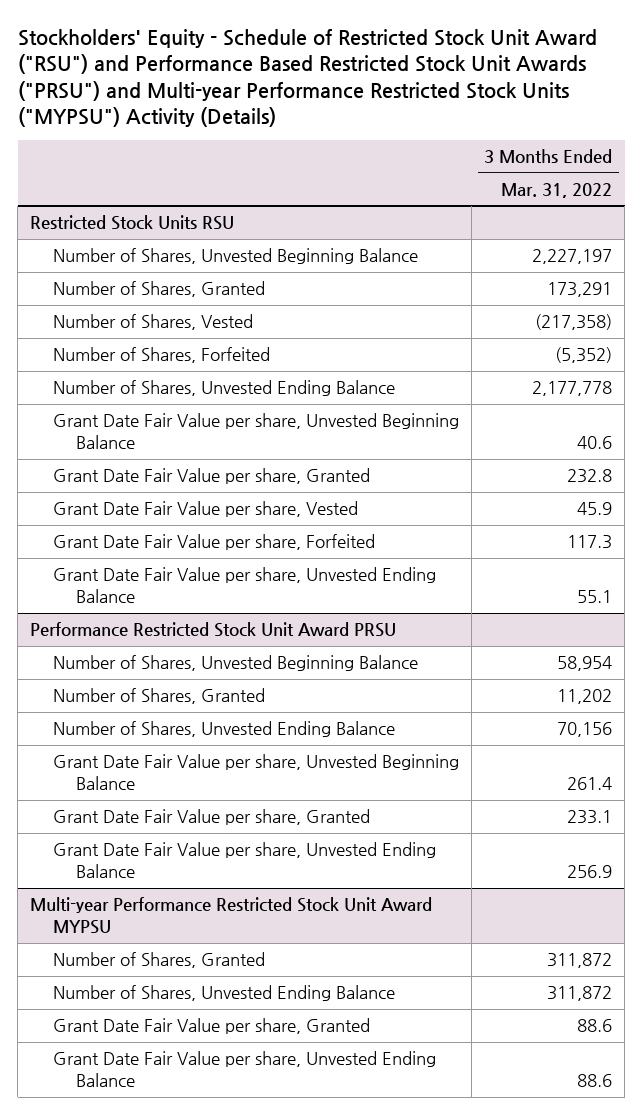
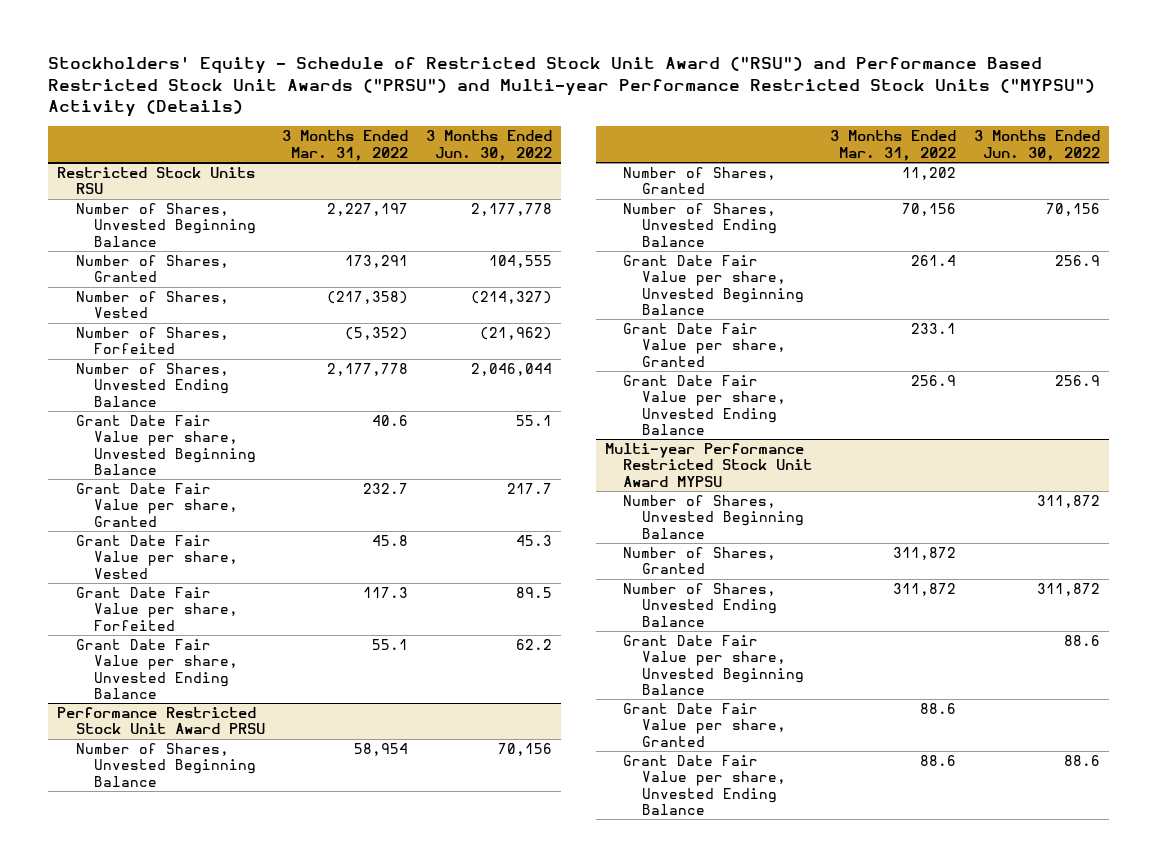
- | 3 Months Ended Mar. 31, 2022
+ | 3 Months Ended Mar. 31, 2022 | 3 Months Ended Jun. 30, 2022
@ Restricted Stock Units RSU
- Grant Date Fair Value per share, Granted | 232.8
- Grant Date Fair Value per share, Vested | 45.9
+ Grant Date Fair Value per share, Granted | 232.7 | 217.7
+ Grant Date Fair Value per share, Vested | 45.8 | 45.3
@ Multi-year Performance Restricted Stock Unit Award MYPSU
+ Number of Shares, Unvested Beginning Balance | | 311,872
+ Grant Date Fair Value per share, Unvested Beginning Balance | | 88.6

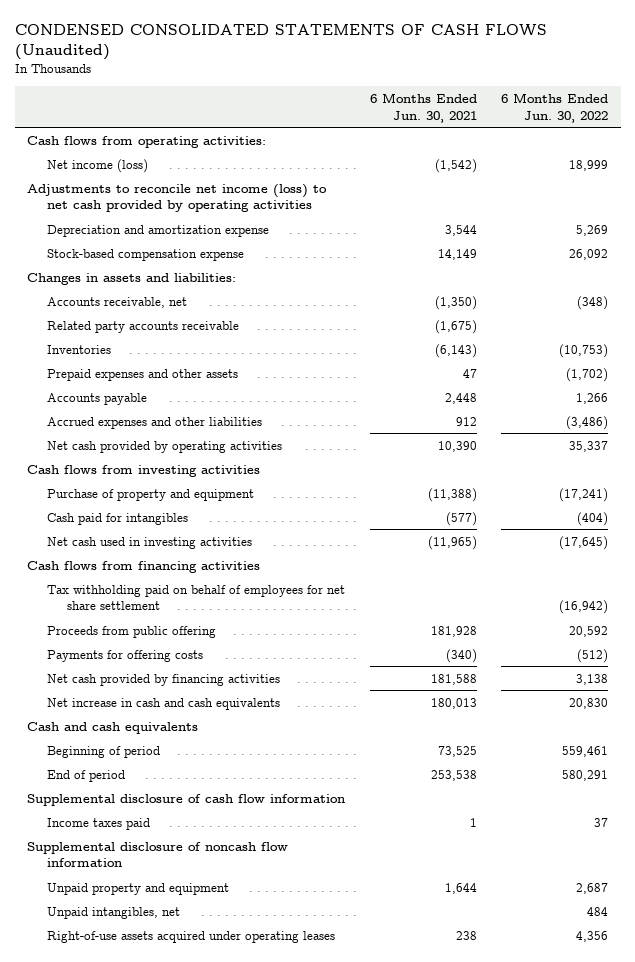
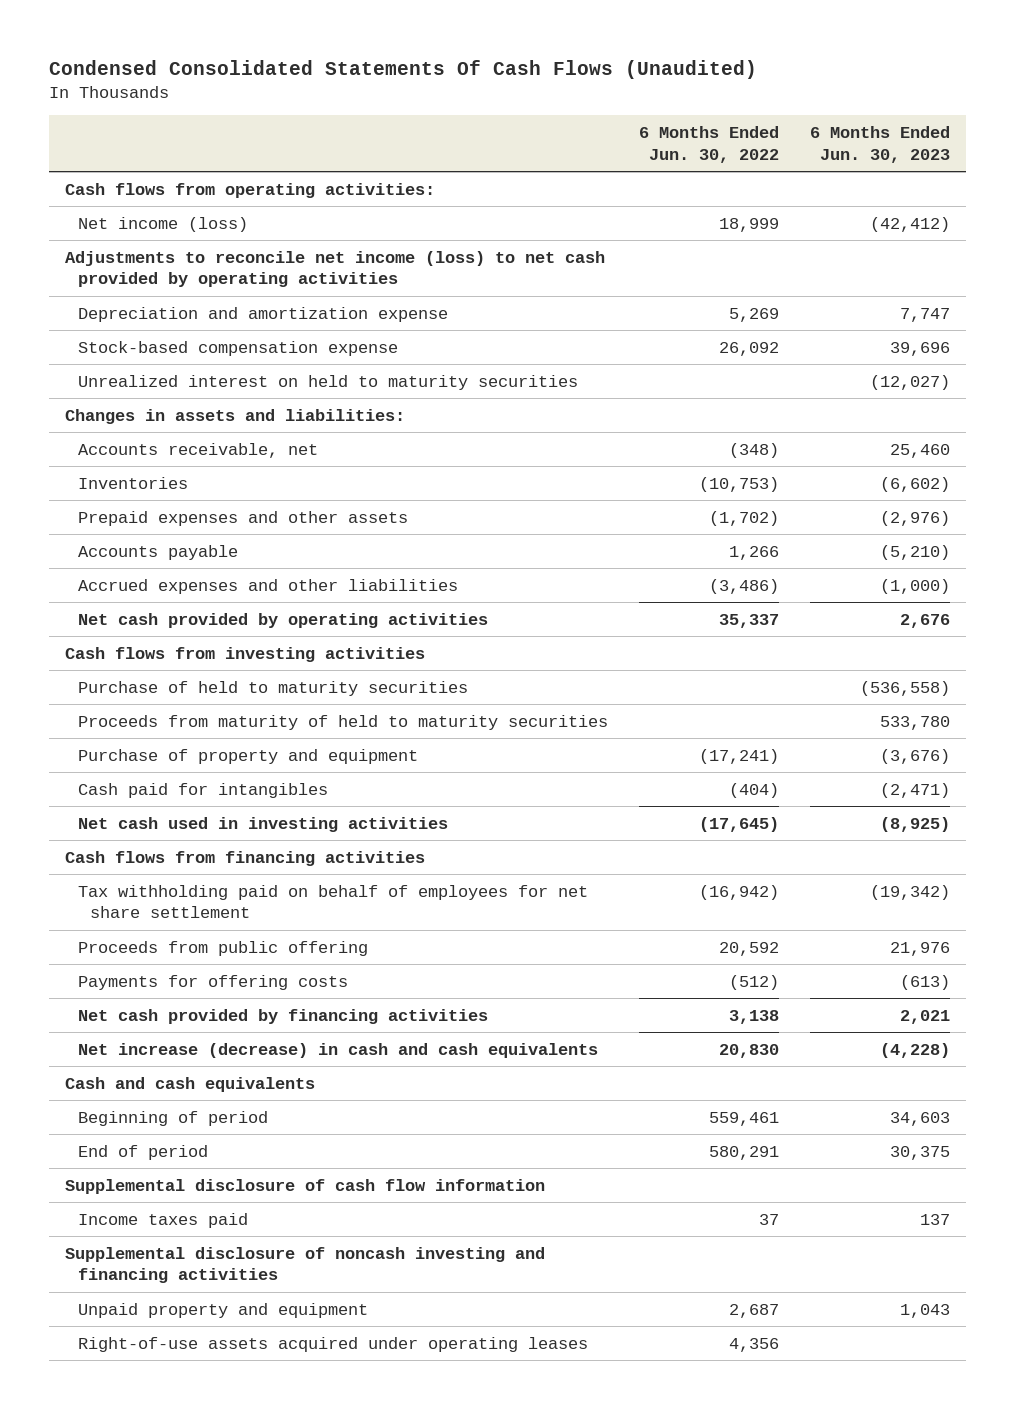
- CONDENSED CONSOLIDATED STATEMENTS OF CASH FLOWS (Unaudited)
+ Condensed Consolidated Statements Of Cash Flows (Unaudited)
- | 6 Months Ended Jun. 30, 2021 | 6 Months Ended Jun. 30, 2022
+ | 6 Months Ended Jun. 30, 2022 | 6 Months Ended Jun. 30, 2023
+ Unrealized interest on held to maturity securities | | (12,027)
- Related party accounts receivable | (1,675) |
+ Purchase of held to maturity securities | | (536,558)
+ Proceeds from maturity of held to maturity securities | | 533,780
- Net increase in cash and cash equivalents | 180,013 | 20,830
+ Net increase (decrease) in cash and cash equivalents | 20,830 | (4,228)
- Supplemental disclosure of noncash flow information
+ Supplemental disclosure of noncash investing and financing activities
- Unpaid intangibles, net | | 484

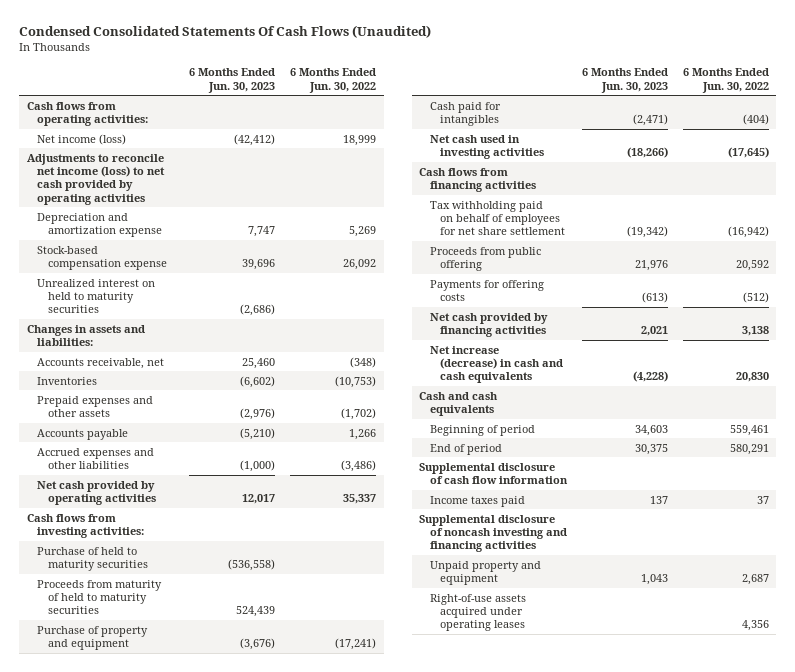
- | 6 Months Ended Jun. 30, 2022 | 6 Months Ended Jun. 30, 2023
+ | 6 Months Ended Jun. 30, 2023 | 6 Months Ended Jun. 30, 2022
- Unrealized interest on held to maturity securities | | (12,027)
+ Unrealized interest on held to maturity securities | (2,686) |
- Net cash provided by operating activities | 35,337 | 2,676
- Cash flows from investing activities
+ Net cash provided by operating activities | 12,017 | 35,337
+ Cash flows from investing activities:
- Proceeds from maturity of held to maturity securities | | 533,780
+ Proceeds from maturity of held to maturity securities | 524,439 |
- Net cash used in investing activities | (17,645) | (8,925)
+ Net cash used in investing activities | (18,266) | (17,645)

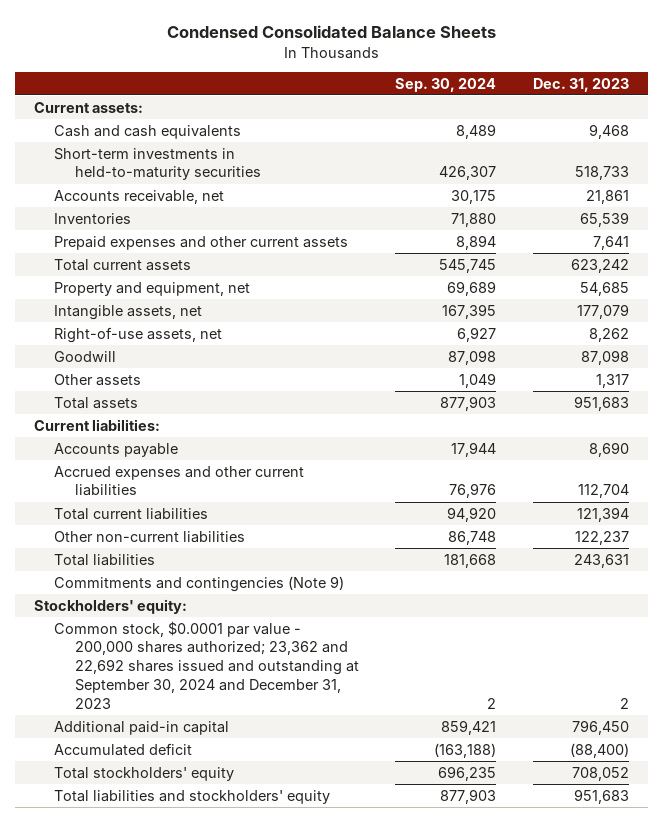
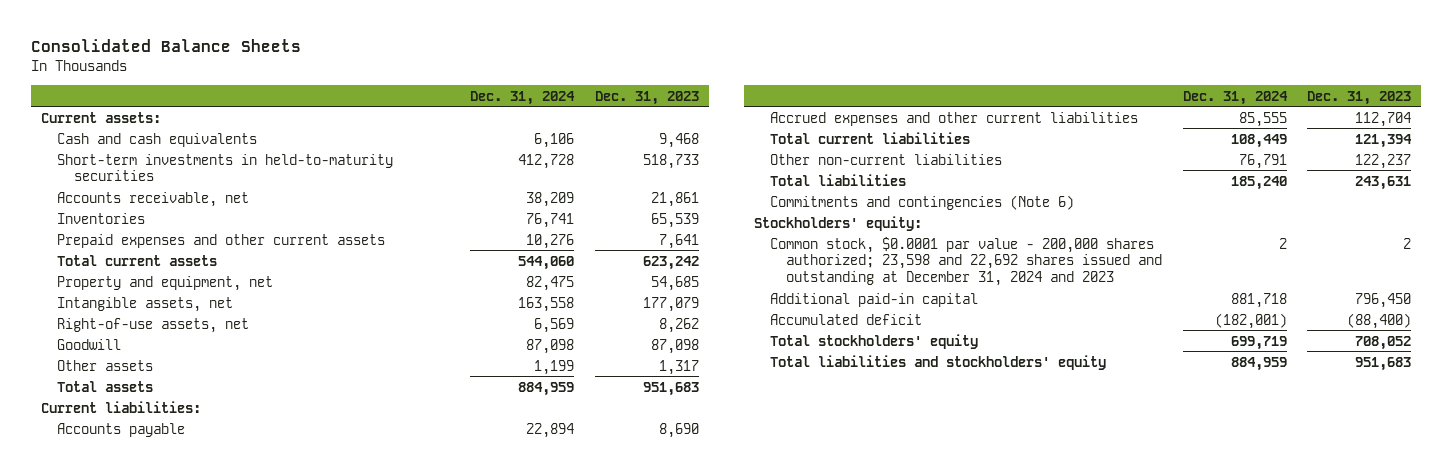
- Condensed Consolidated Balance Sheets
+ Consolidated Balance Sheets
- | Sep. 30, 2024 | Dec. 31, 2023
+ | Dec. 31, 2024 | Dec. 31, 2023
- Commitments and contingencies (Note 9)
+ Commitments and contingencies (Note 6)
- Common stock, $0.0001 par value - 200,000 shares authorized; 23,362 and 22,692 shares issued and outstanding at September 30, 2024 and December 31, 2023 | 2 | 2
+ Common stock, $0.0001 par value - 200,000 shares authorized; 23,598 and 22,692 shares issued and outstanding at December 31, 2024 and 2023 | 2 | 2

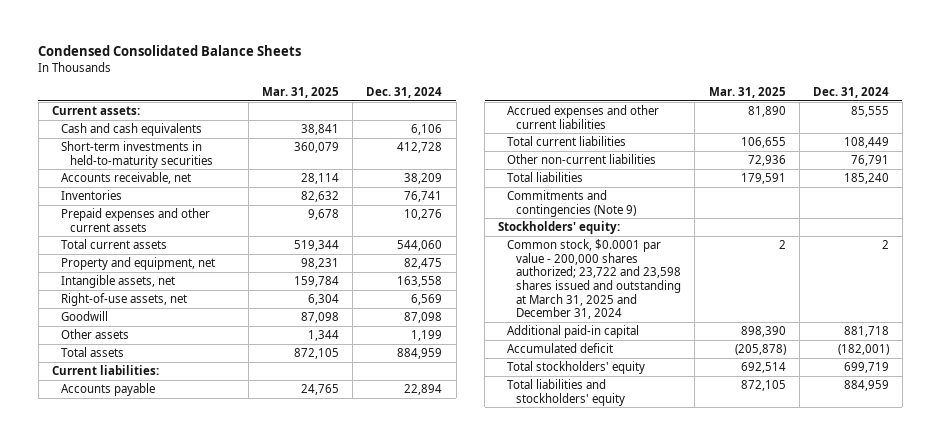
- Consolidated Balance Sheets
+ Condensed Consolidated Balance Sheets
- | Dec. 31, 2024 | Dec. 31, 2023
+ | Mar. 31, 2025 | Dec. 31, 2024
- Commitments and contingencies (Note 6)
+ Commitments and contingencies (Note 9)
- Common stock, $0.0001 par value - 200,000 shares authorized; 23,598 and 22,692 shares issued and outstanding at December 31, 2024 and 2023 | 2 | 2
+ Common stock, $0.0001 par value - 200,000 shares authorized; 23,722 and 23,598 shares issued and outstanding at March 31, 2025 and December 31, 2024 | 2 | 2

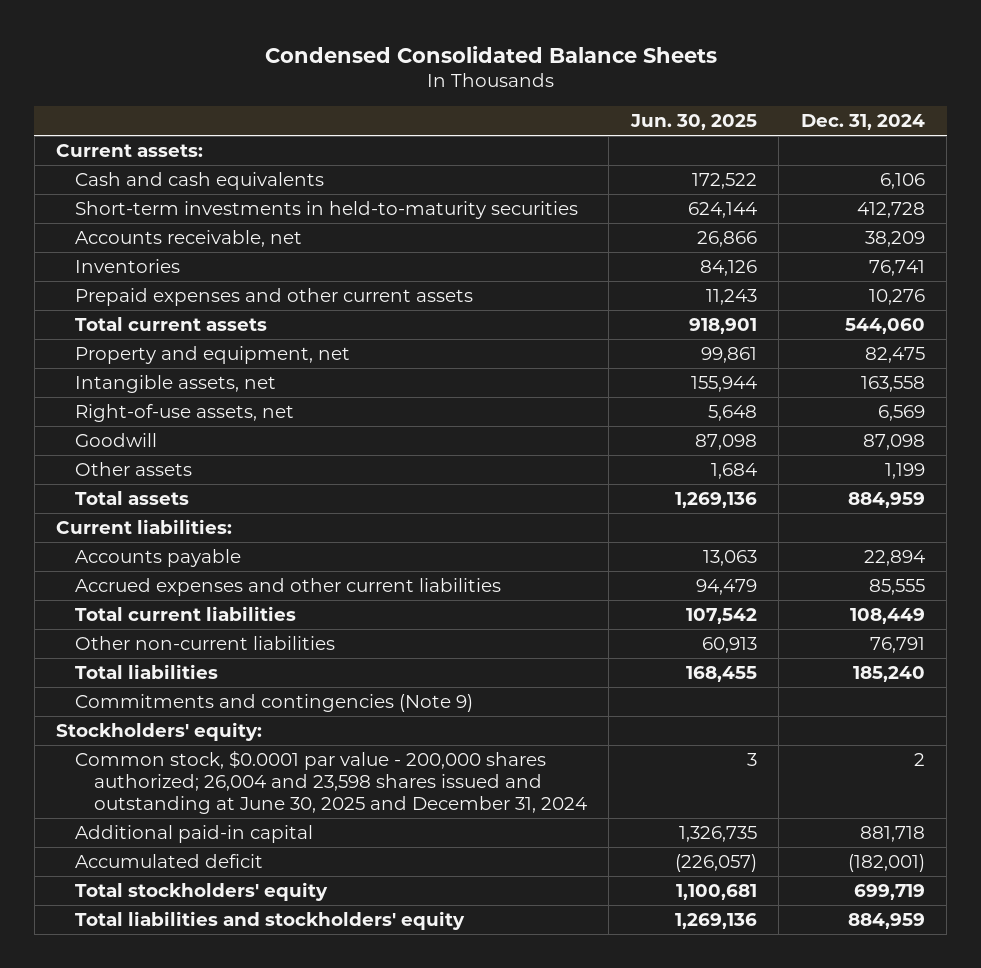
- | Mar. 31, 2025 | Dec. 31, 2024
+ | Jun. 30, 2025 | Dec. 31, 2024
- Common stock, $0.0001 par value - 200,000 shares authorized; 23,722 and 23,598 shares issued and outstanding at March 31, 2025 and December 31, 2024 | 2 | 2
+ Common stock, $0.0001 par value - 200,000 shares authorized; 26,004 and 23,598 shares issued and outstanding at June 30, 2025 and December 31, 2024 | 3 | 2

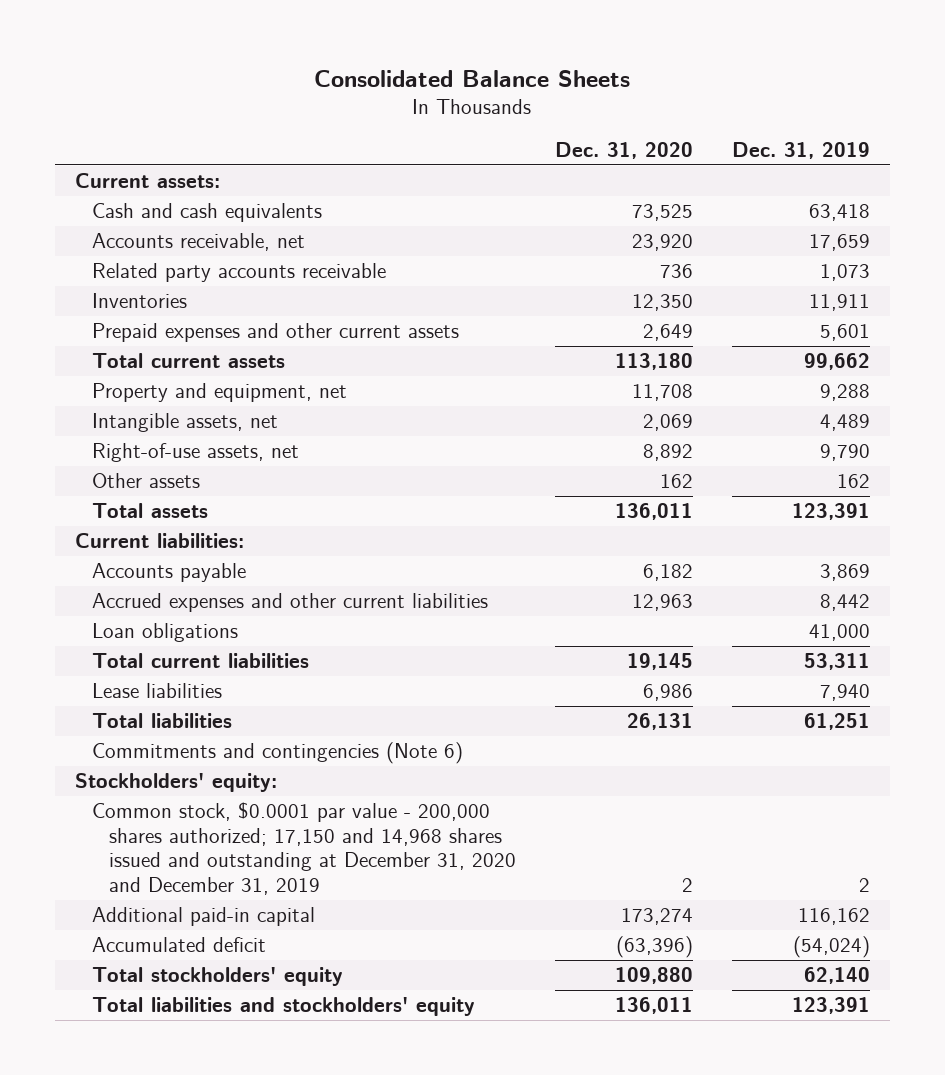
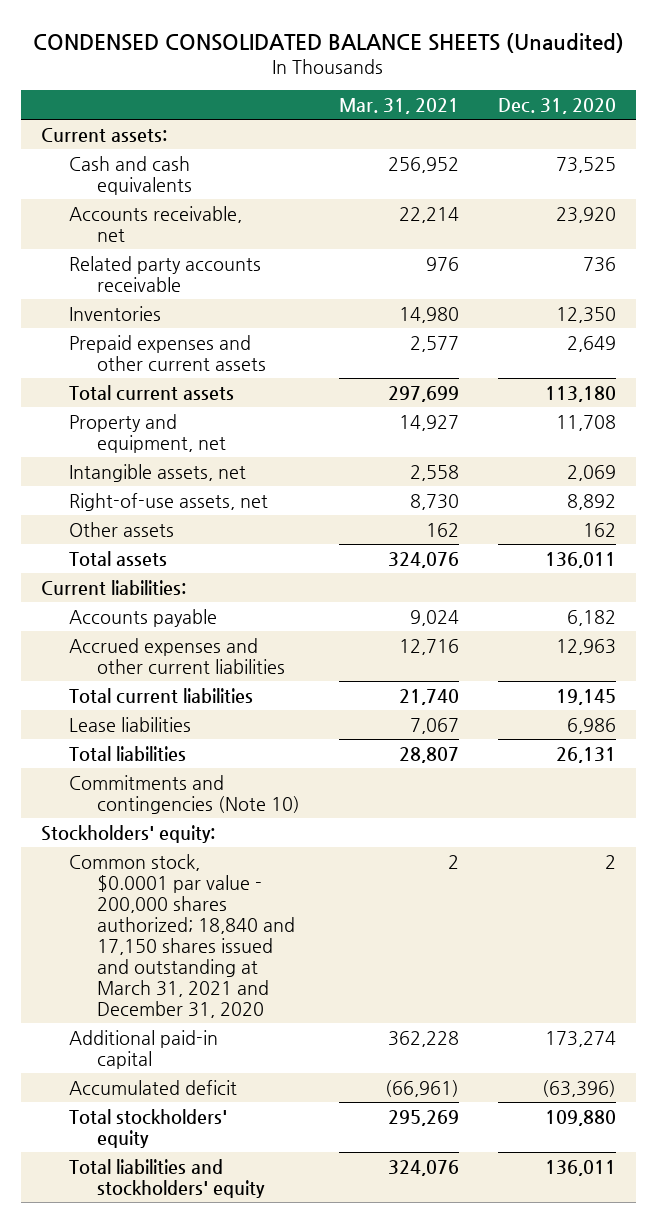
- Consolidated Balance Sheets
+ CONDENSED CONSOLIDATED BALANCE SHEETS (Unaudited)
- | Dec. 31, 2020 | Dec. 31, 2019
+ | Mar. 31, 2021 | Dec. 31, 2020
- Loan obligations | | 41,000
- Commitments and contingencies (Note 6)
+ Commitments and contingencies (Note 10)
- Common stock, $0.0001 par value - 200,000 shares authorized; 17,150 and 14,968 shares issued and outstanding at December 31, 2020 and December 31, 2019 | 2 | 2
+ Common stock, $0.0001 par value - 200,000 shares authorized; 18,840 and 17,150 shares issued and outstanding at March 31, 2021 and December 31, 2020 | 2 | 2

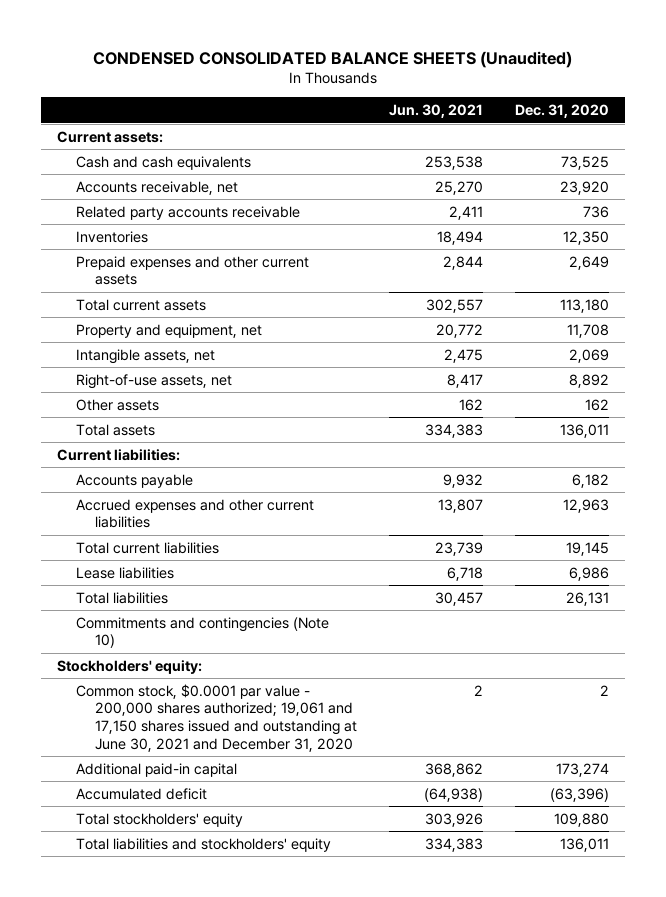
- | Mar. 31, 2021 | Dec. 31, 2020
+ | Jun. 30, 2021 | Dec. 31, 2020
- Common stock, $0.0001 par value - 200,000 shares authorized; 18,840 and 17,150 shares issued and outstanding at March 31, 2021 and December 31, 2020 | 2 | 2
+ Common stock, $0.0001 par value - 200,000 shares authorized; 19,061 and 17,150 shares issued and outstanding at June 30, 2021 and December 31, 2020 | 2 | 2

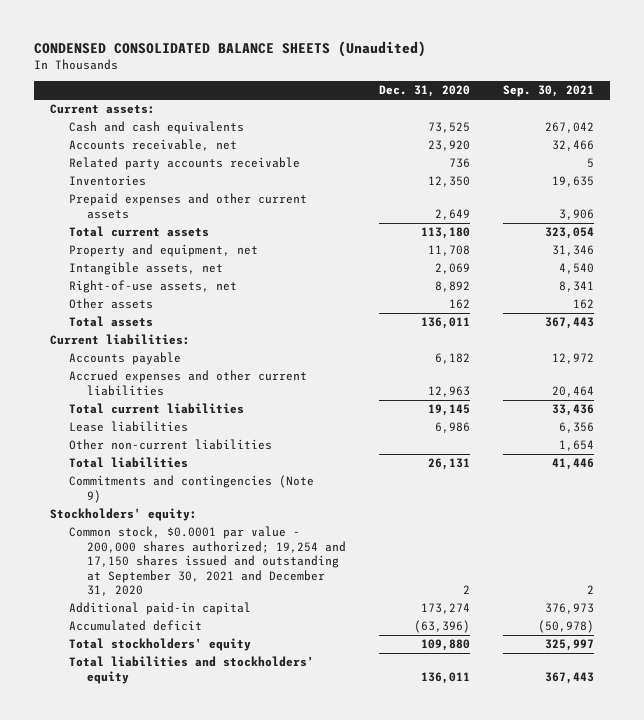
- | Jun. 30, 2021 | Dec. 31, 2020
+ | Dec. 31, 2020 | Sep. 30, 2021
+ Other non-current liabilities | | 1,654
- Commitments and contingencies (Note 10)
+ Commitments and contingencies (Note 9)
- Common stock, $0.0001 par value - 200,000 shares authorized; 19,061 and 17,150 shares issued and outstanding at June 30, 2021 and December 31, 2020 | 2 | 2
+ Common stock, $0.0001 par value - 200,000 shares authorized; 19,254 and 17,150 shares issued and outstanding at September 30, 2021 and December 31, 2020 | 2 | 2

